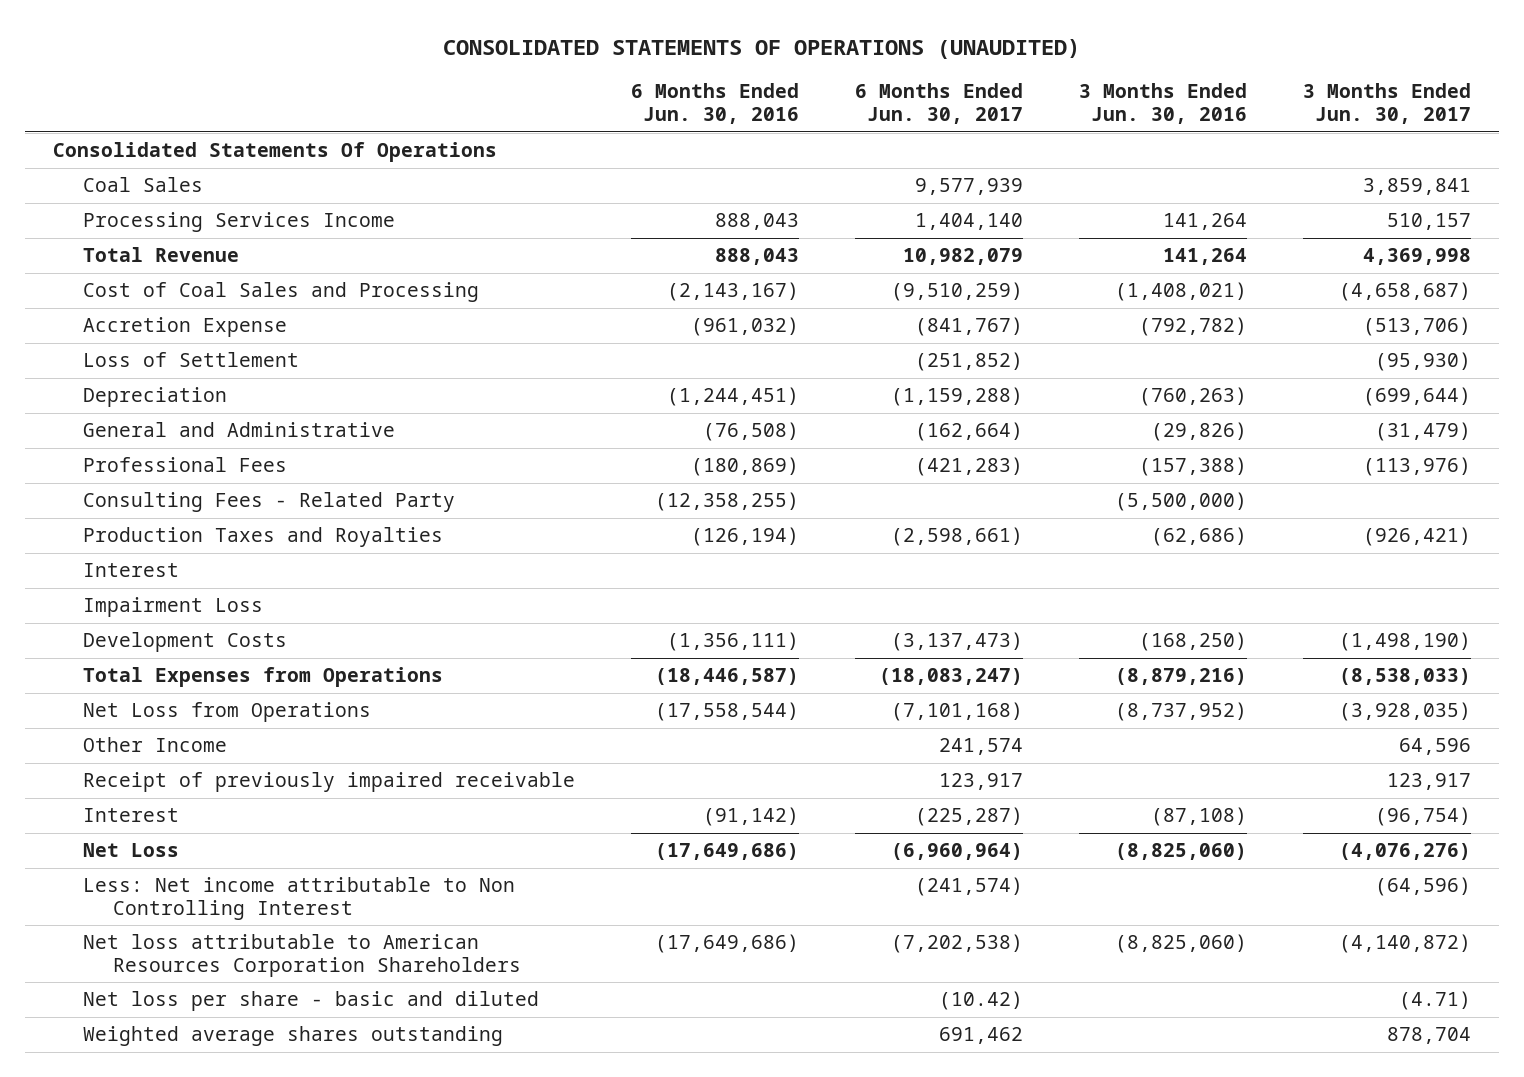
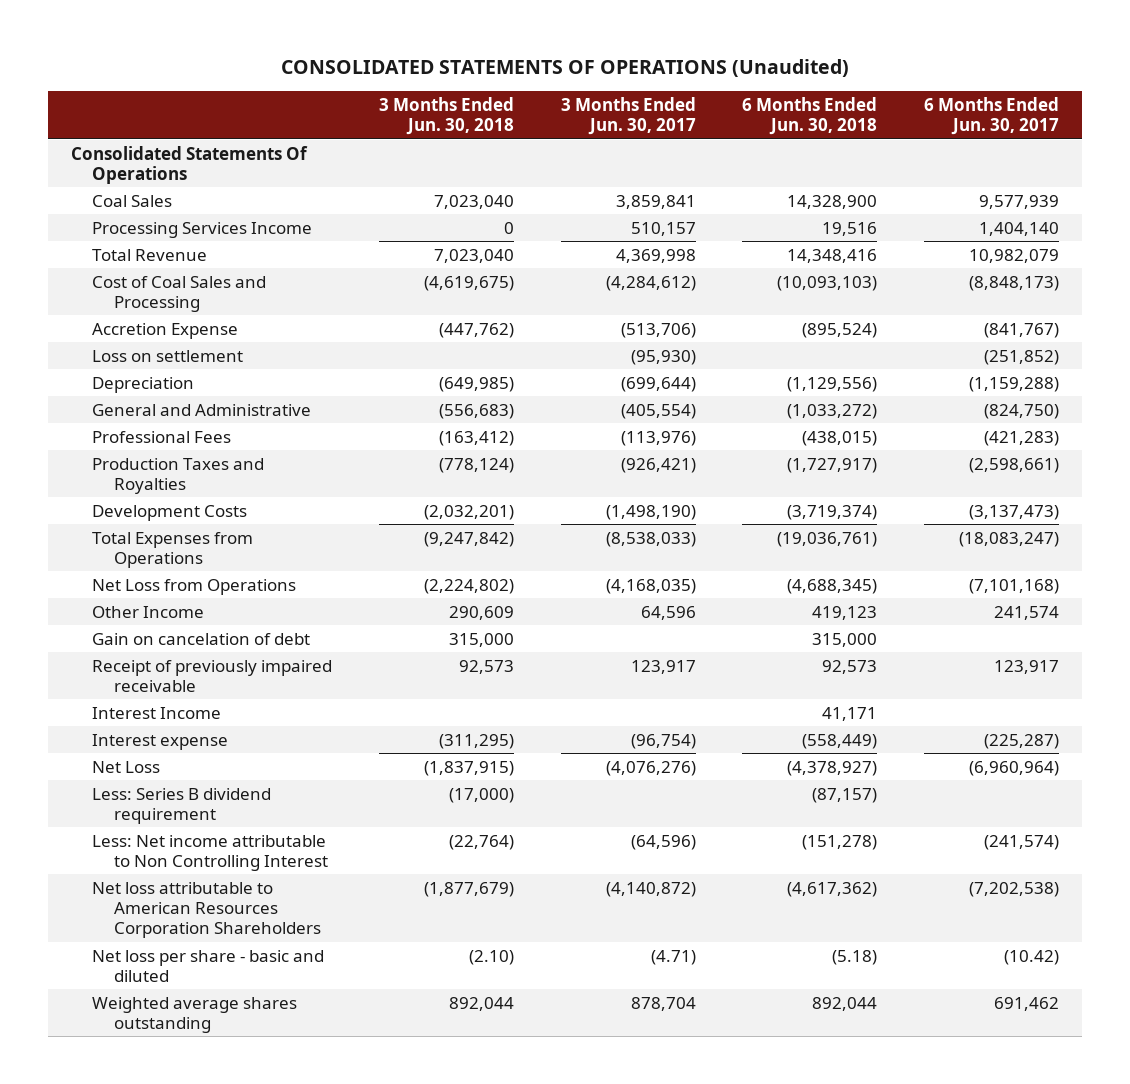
- CONSOLIDATED STATEMENTS OF OPERATIONS (UNAUDITED)
+ CONSOLIDATED STATEMENTS OF OPERATIONS (Unaudited)
- | 6 Months Ended Jun. 30, 2016 | 6 Months Ended Jun. 30, 2017 | 3 Months Ended Jun. 30, 2016 | 3 Months Ended Jun. 30, 2017
+ | 3 Months Ended Jun. 30, 2018 | 3 Months Ended Jun. 30, 2017 | 6 Months Ended Jun. 30, 2018 | 6 Months Ended Jun. 30, 2017
- Cost of Coal Sales and Processing | (2,143,167) | (9,510,259) | (1,408,021) | (4,658,687)
+ Cost of Coal Sales and Processing | (4,619,675) | (4,284,612) | (10,093,103) | (8,848,173)
- Loss of Settlement | | (251,852) | | (95,930)
+ Loss on settlement | | (95,930) | | (251,852)
- General and Administrative | (76,508) | (162,664) | (29,826) | (31,479)
+ General and Administrative | (556,683) | (405,554) | (1,033,272) | (824,750)
- Consulting Fees - Related Party | (12,358,255) | | (5,500,000) |
- Interest
- Impairment Loss
- Net Loss from Operations | (17,558,544) | (7,101,168) | (8,737,952) | (3,928,035)
+ Net Loss from Operations | (2,224,802) | (4,168,035) | (4,688,345) | (7,101,168)
+ Gain on cancelation of debt | 315,000 | | 315,000 |
- Interest | (91,142) | (225,287) | (87,108) | (96,754)
+ Interest Income | | | 41,171 |
+ Interest expense | (311,295) | (96,754) | (558,449) | (225,287)
+ Less: Series B dividend requirement | (17,000) | | (87,157) |

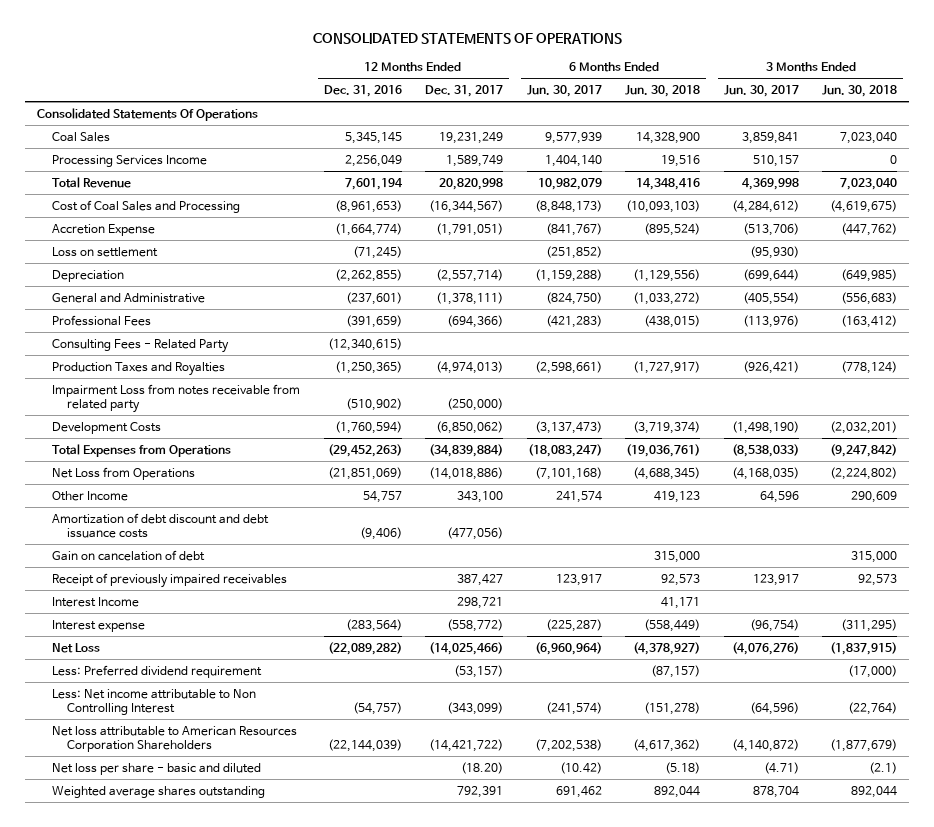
- CONSOLIDATED STATEMENTS OF OPERATIONS (Unaudited)
+ CONSOLIDATED STATEMENTS OF OPERATIONS
- | 3 Months Ended Jun. 30, 2018 | 3 Months Ended Jun. 30, 2017 | 6 Months Ended Jun. 30, 2018 | 6 Months Ended Jun. 30, 2017
+ | 12 Months Ended Dec. 31, 2016 | 12 Months Ended Dec. 31, 2017 | 6 Months Ended Jun. 30, 2017 | 6 Months Ended Jun. 30, 2018 | 3 Months Ended Jun. 30, 2017 | 3 Months Ended Jun. 30, 2018
+ Consulting Fees - Related Party | (12,340,615) | | | | |
+ Impairment Loss from notes receivable from related party | (510,902) | (250,000) | | | |
+ Amortization of debt discount and debt issuance costs | (9,406) | (477,056) | | | |
- Receipt of previously impaired receivable | 92,573 | 123,917 | 92,573 | 123,917
+ Receipt of previously impaired receivables | | 387,427 | 123,917 | 92,573 | 123,917 | 92,573
- Less: Series B dividend requirement | (17,000) | | (87,157) |
+ Less: Preferred dividend requirement | | (53,157) | | (87,157) | | (17,000)
- Net loss per share - basic and diluted | (2.10) | (4.71) | (5.18) | (10.42)
+ Net loss per share - basic and diluted | | (18.20) | (10.42) | (5.18) | (4.71) | (2.1)

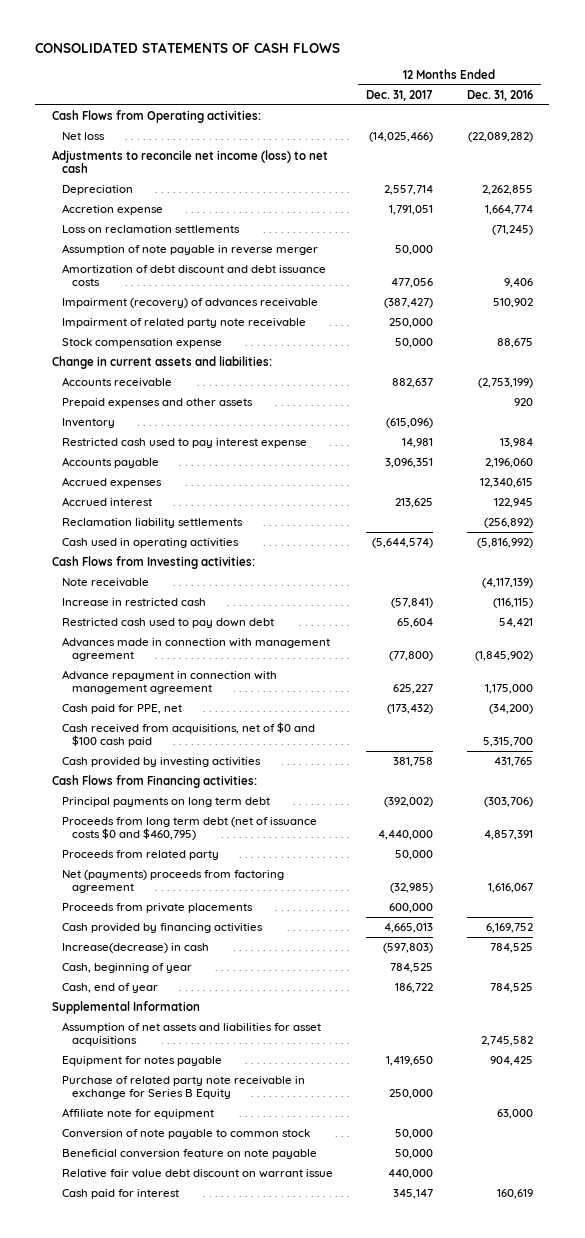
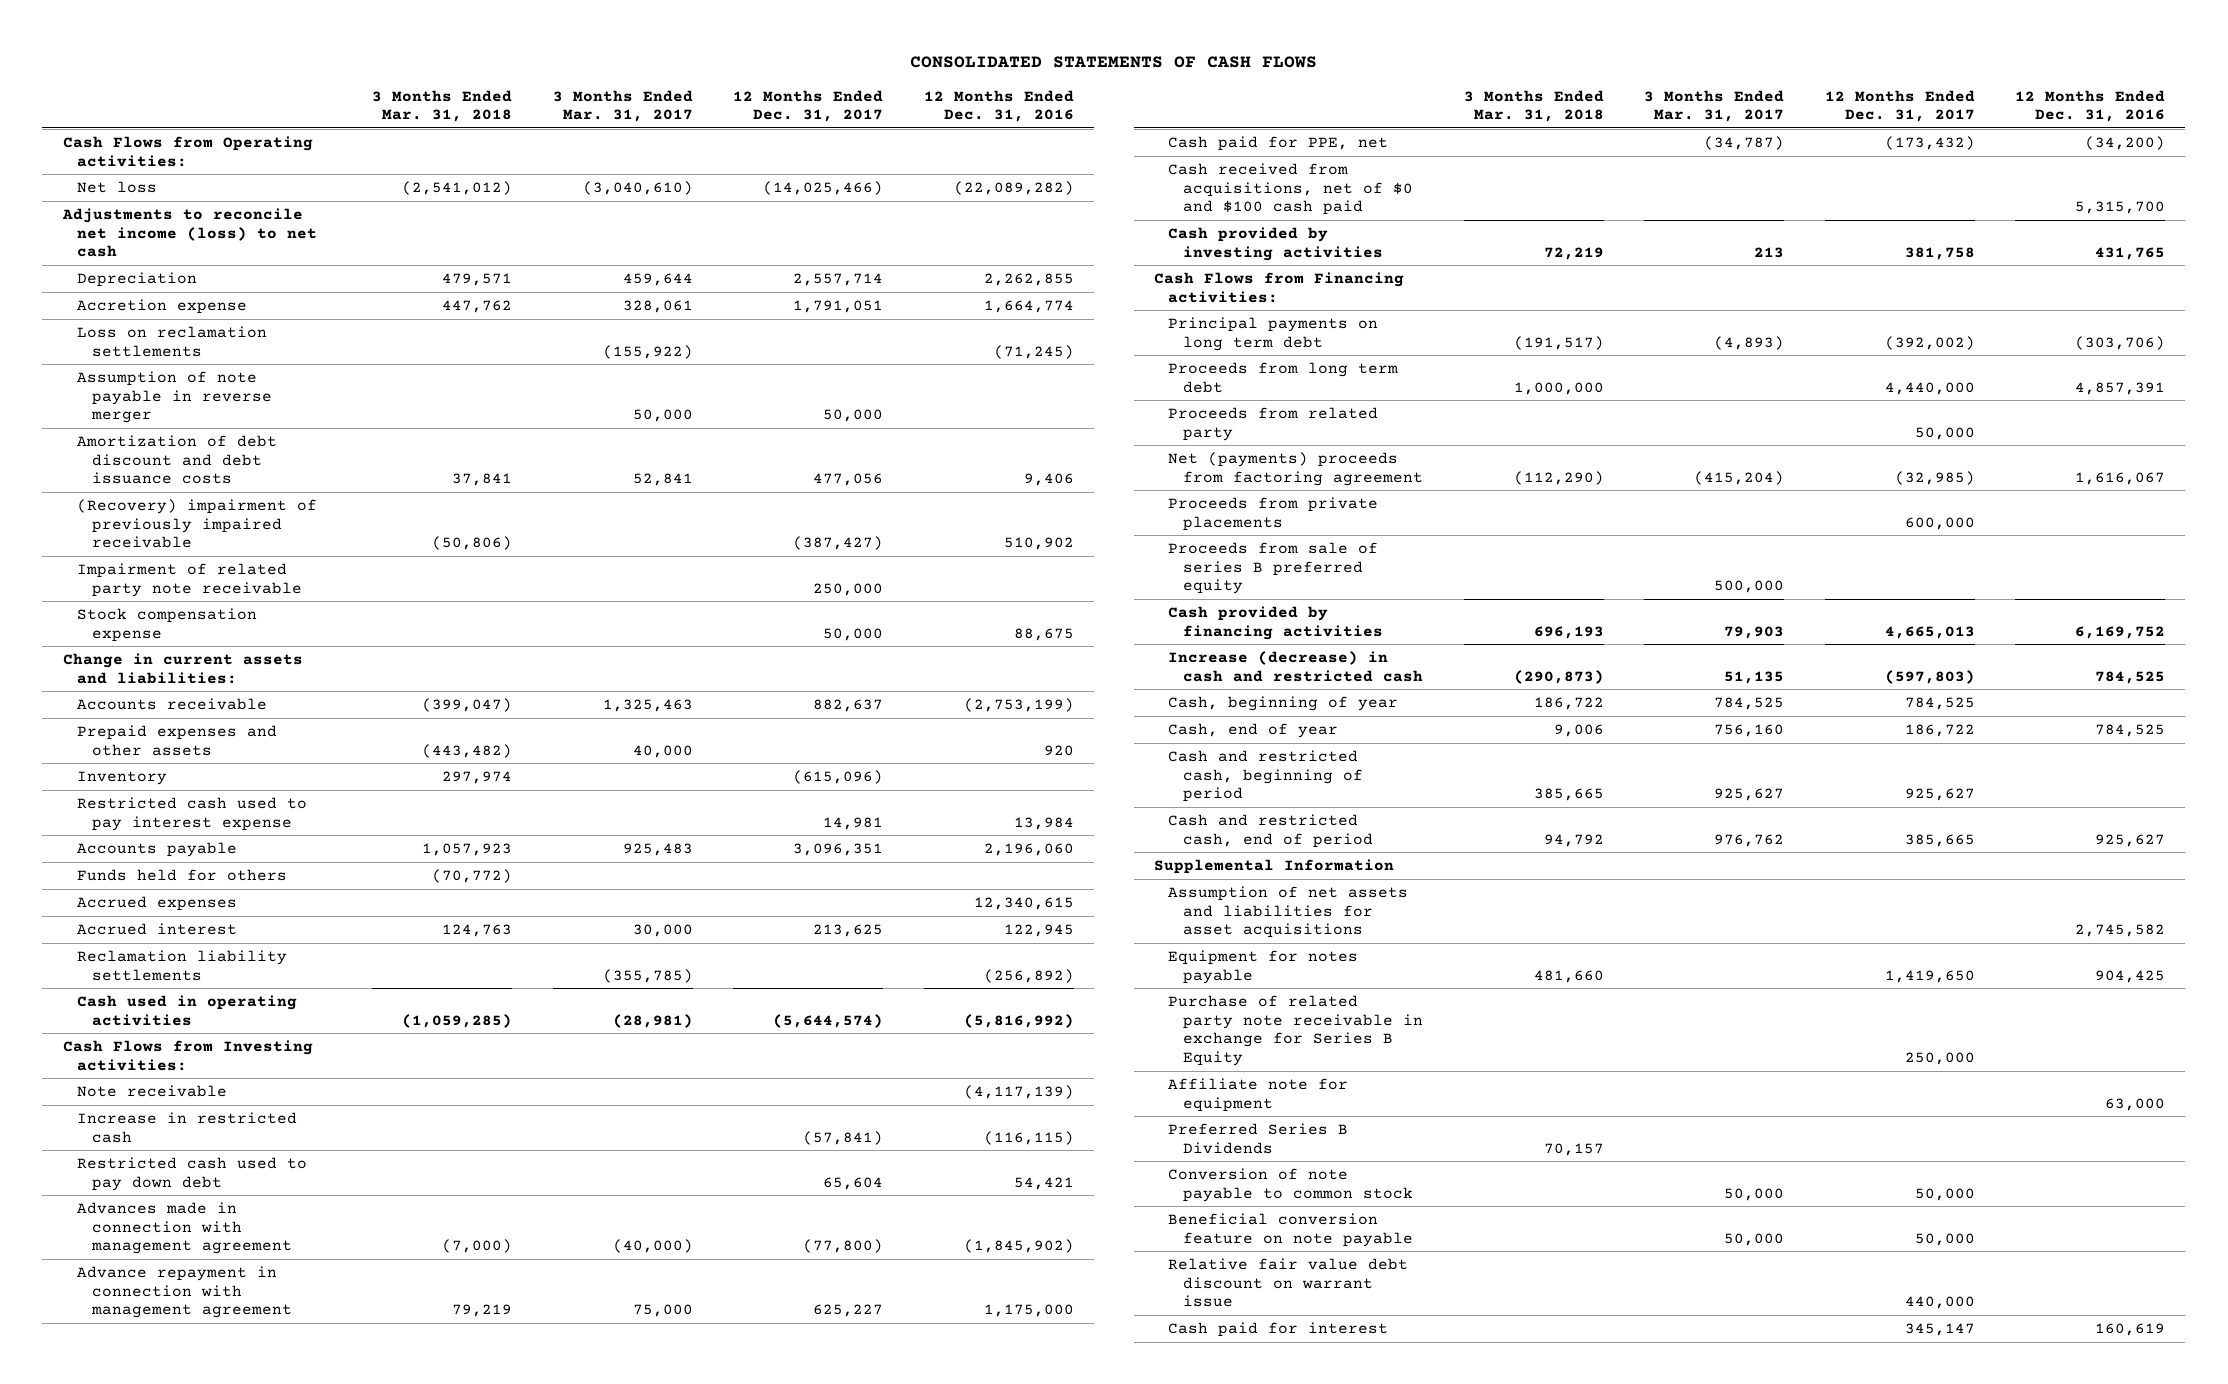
- | 12 Months Ended Dec. 31, 2017 | 12 Months Ended Dec. 31, 2016
+ | 3 Months Ended Mar. 31, 2018 | 3 Months Ended Mar. 31, 2017 | 12 Months Ended Dec. 31, 2017 | 12 Months Ended Dec. 31, 2016
- Impairment (recovery) of advances receivable | (387,427) | 510,902
+ (Recovery) impairment of previously impaired receivable | (50,806) | | (387,427) | 510,902
+ Funds held for others | (70,772) | | |
- Proceeds from long term debt (net of issuance costs $0 and $460,795) | 4,440,000 | 4,857,391
+ Proceeds from long term debt | 1,000,000 | | 4,440,000 | 4,857,391
+ Proceeds from sale of series B preferred equity | | 500,000 | |
- Increase(decrease) in cash | (597,803) | 784,525
+ Increase (decrease) in cash and restricted cash | (290,873) | 51,135 | (597,803) | 784,525
+ Cash and restricted cash, beginning of period | 385,665 | 925,627 | 925,627 |
+ Cash and restricted cash, end of period | 94,792 | 976,762 | 385,665 | 925,627
+ Preferred Series B Dividends | 70,157 | | |

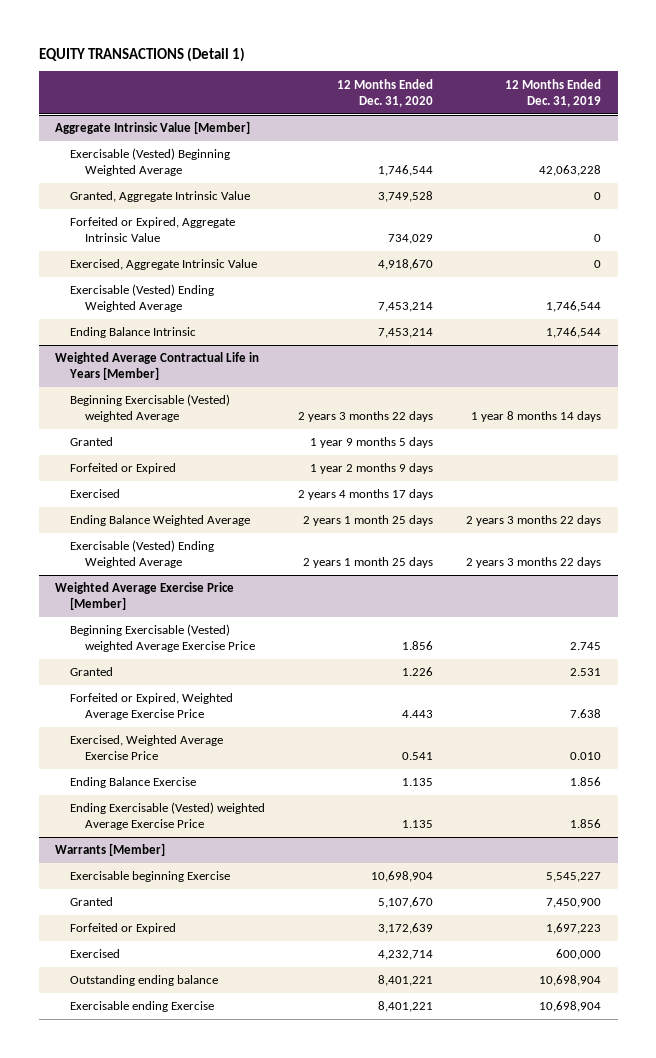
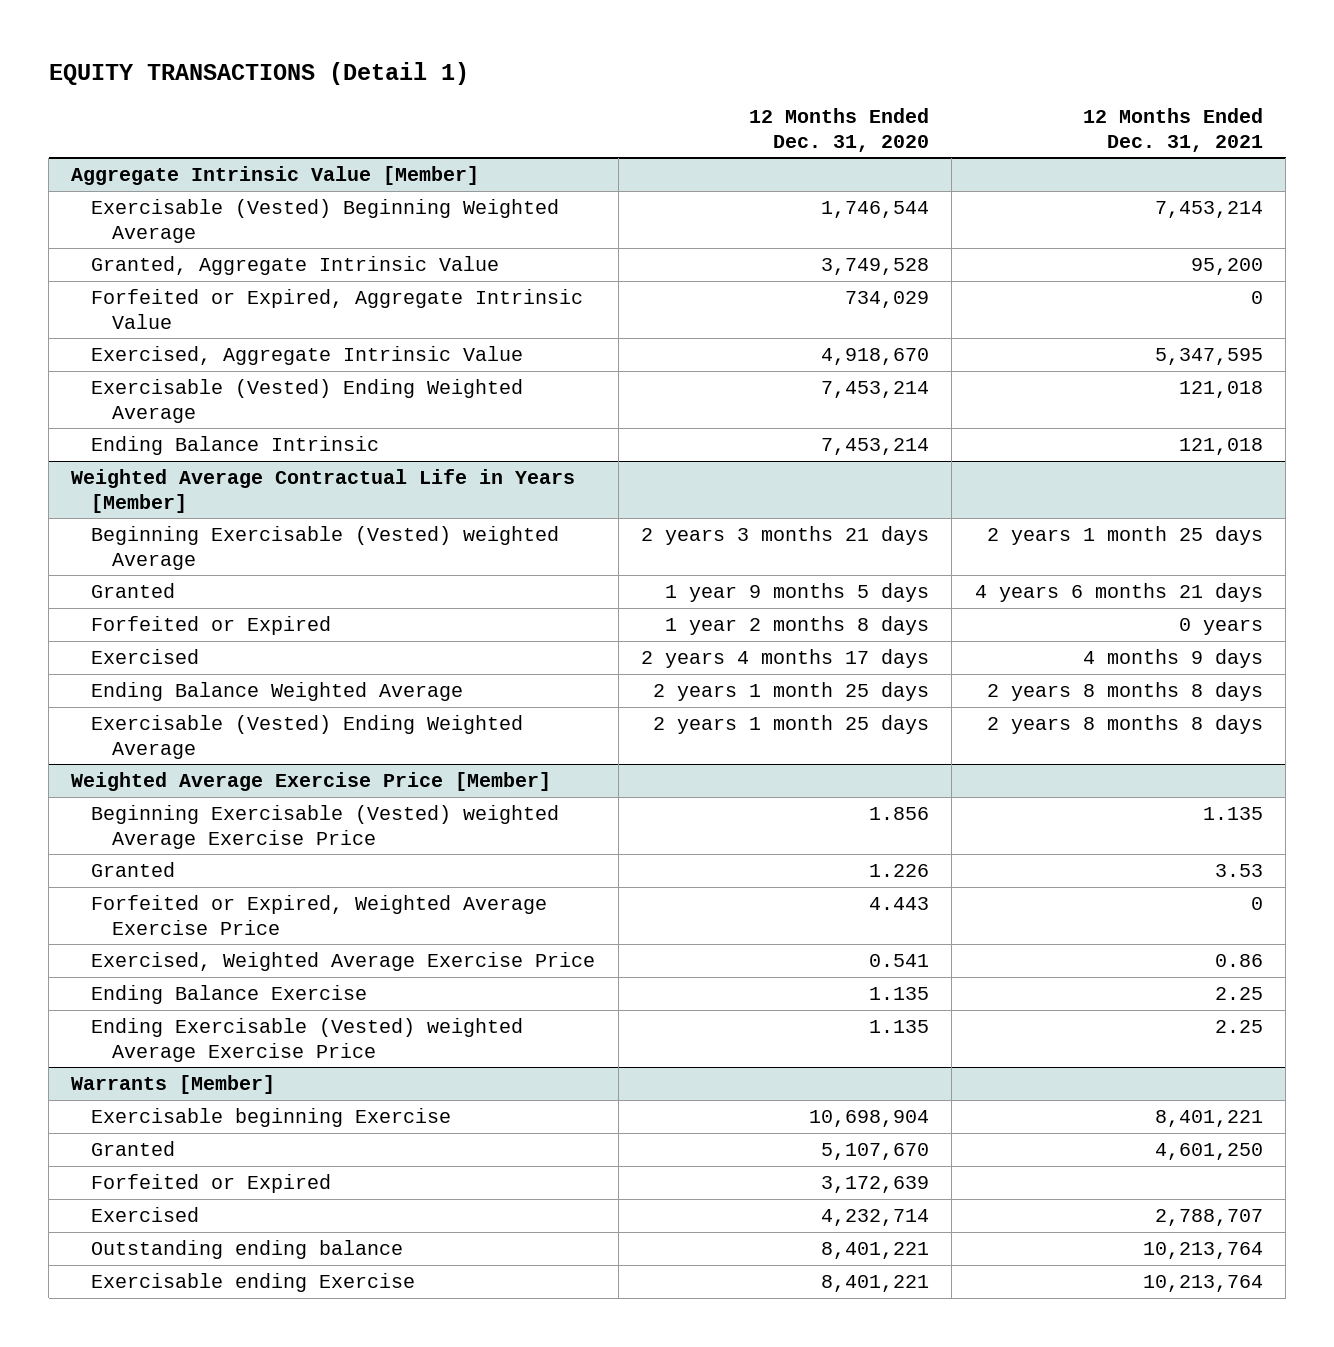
- | 12 Months Ended Dec. 31, 2020 | 12 Months Ended Dec. 31, 2019
+ | 12 Months Ended Dec. 31, 2020 | 12 Months Ended Dec. 31, 2021
@ Weighted Average Contractual Life in Years [Member]
- Beginning Exercisable (Vested) weighted Average | 2 years 3 months 22 days | 1 year 8 months 14 days
+ Beginning Exercisable (Vested) weighted Average | 2 years 3 months 21 days | 2 years 1 month 25 days
- Forfeited or Expired | 1 year 2 months 9 days |
+ Forfeited or Expired | 1 year 2 months 8 days | 0 years

